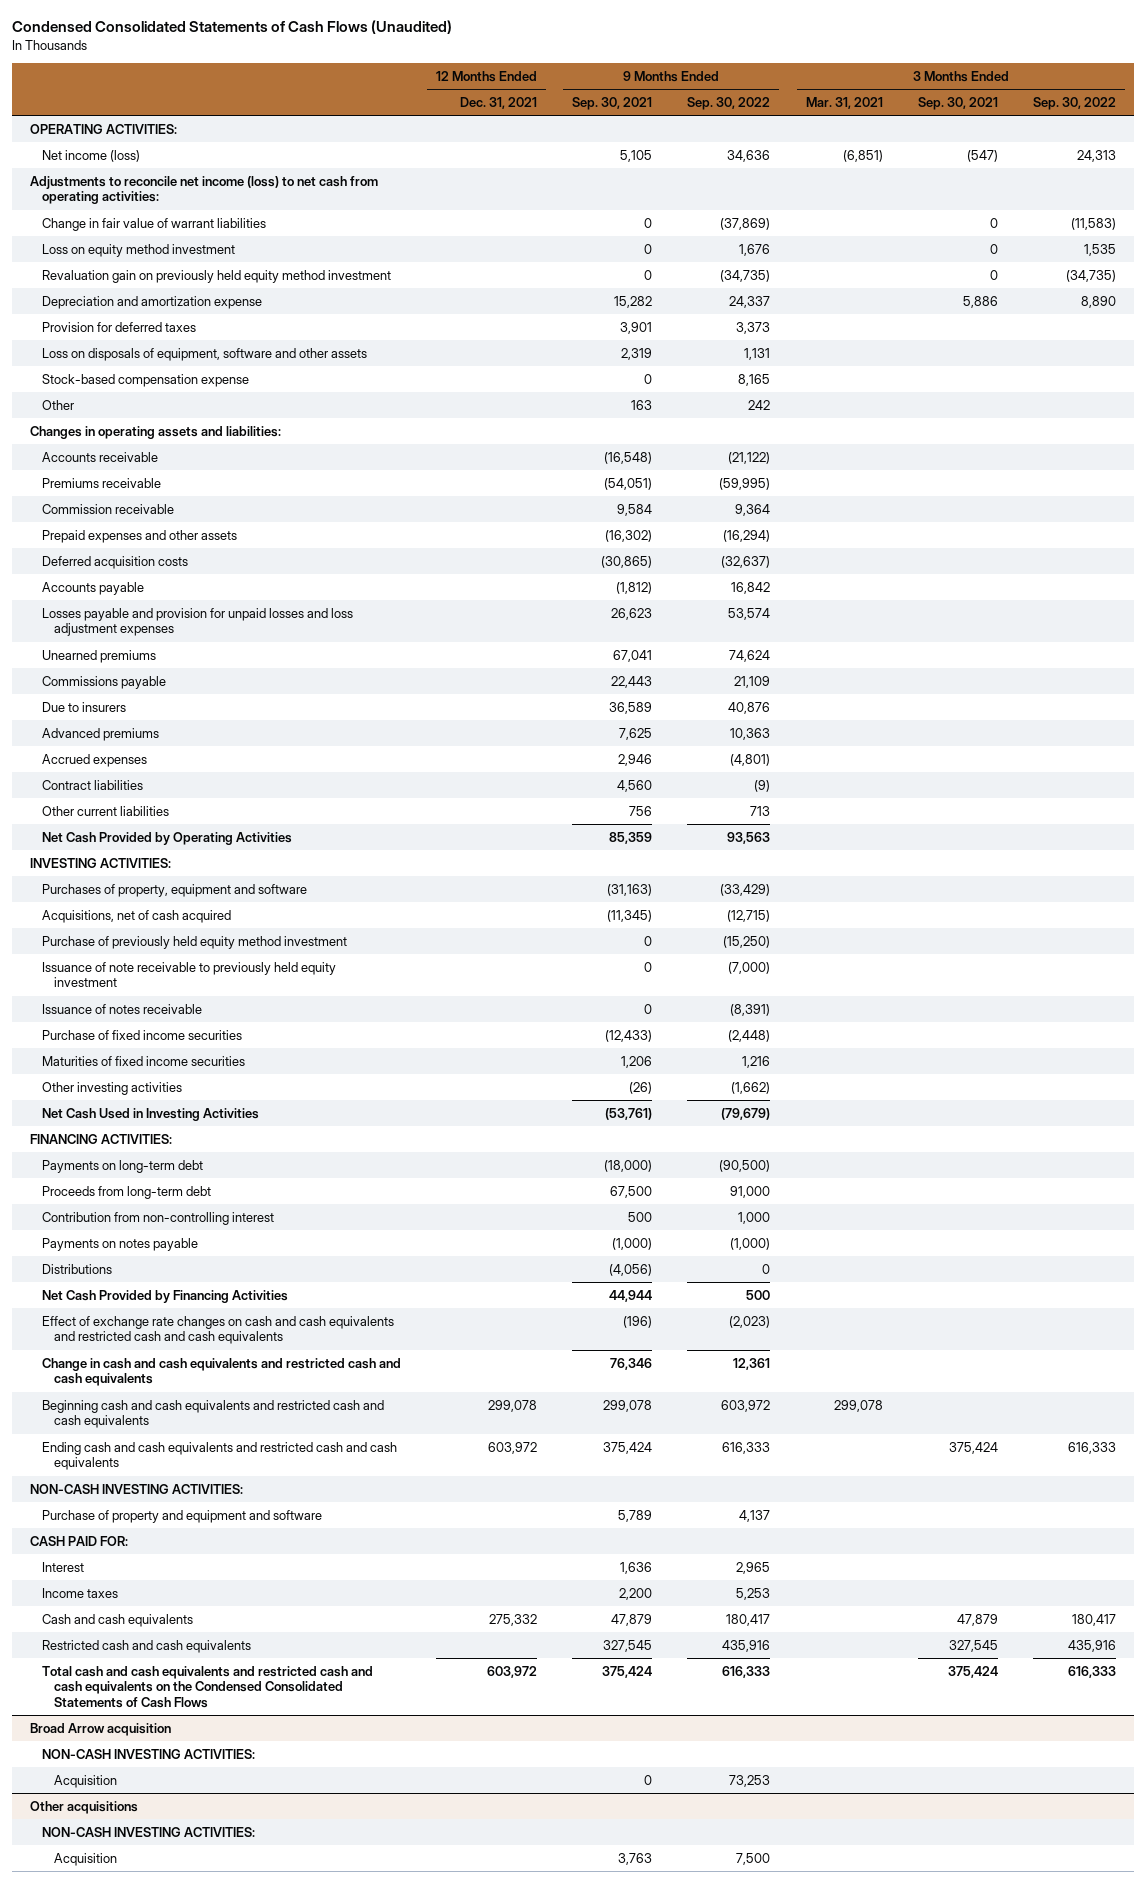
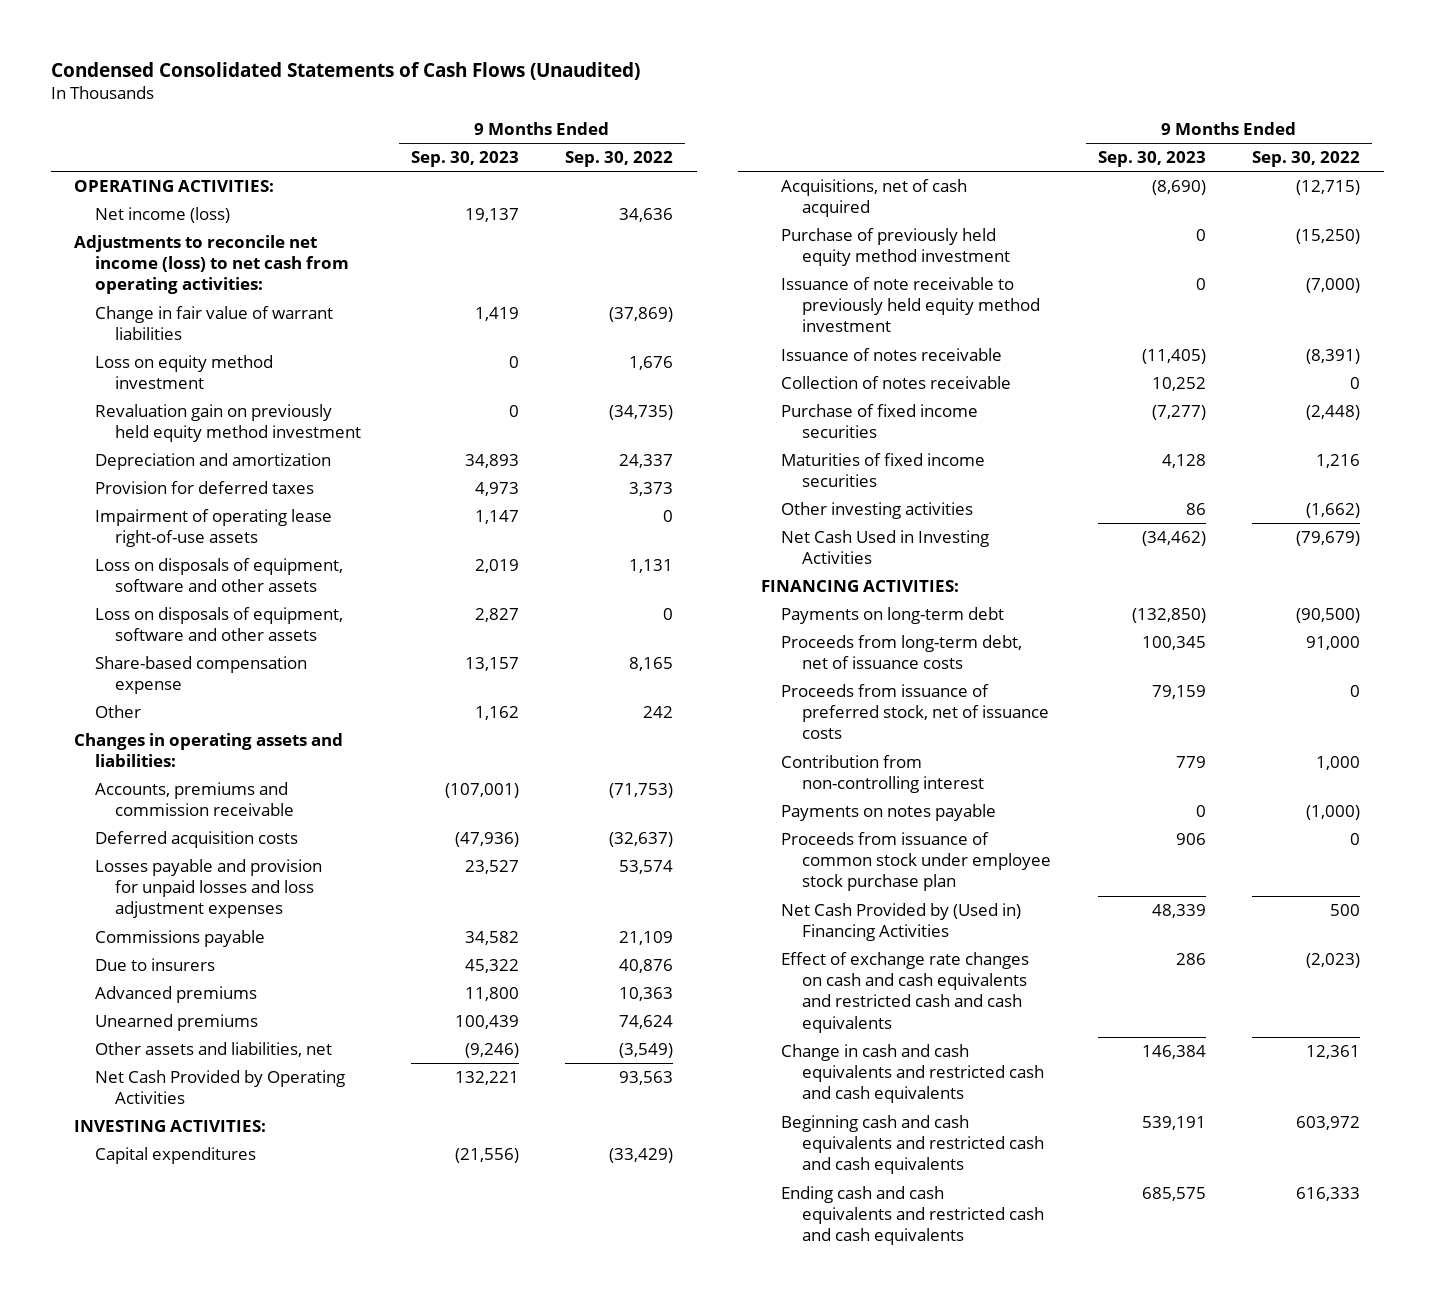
- | 12 Months Ended Dec. 31, 2021 | 9 Months Ended Sep. 30, 2021 | 9 Months Ended Sep. 30, 2022 | 3 Months Ended Mar. 31, 2021 | 3 Months Ended Sep. 30, 2021 | 3 Months Ended Sep. 30, 2022
+ | 9 Months Ended Sep. 30, 2023 | 9 Months Ended Sep. 30, 2022
- Depreciation and amortization expense | | 15,282 | 24,337 | | 5,886 | 8,890
+ Depreciation and amortization | 34,893 | 24,337
+ Impairment of operating lease right-of-use assets | 1,147 | 0
- Stock-based compensation expense | | 0 | 8,165 | | |
+ Loss on disposals of equipment, software and other assets | 2,827 | 0
+ Share-based compensation expense | 13,157 | 8,165
- Accounts receivable | | (16,548) | (21,122) | | |
- Premiums receivable | | (54,051) | (59,995) | | |
- Commission receivable | | 9,584 | 9,364 | | |
- Prepaid expenses and other assets | | (16,302) | (16,294) | | |
+ Accounts, premiums and commission receivable | (107,001) | (71,753)
- Accounts payable | | (1,812) | 16,842 | | |
- Accrued expenses | | 2,946 | (4,801) | | |
- Contract liabilities | | 4,560 | (9) | | |
- Other current liabilities | | 756 | 713 | | |
moved down: Unearned premiums | 100,439 | 74,624
+ Other assets and liabilities, net | (9,246) | (3,549)
- Purchases of property, equipment and software | | (31,163) | (33,429) | | |
+ Capital expenditures | (21,556) | (33,429)
- Issuance of note receivable to previously held equity investment | | 0 | (7,000) | | |
+ Issuance of note receivable to previously held equity method investment | 0 | (7,000)
+ Collection of notes receivable | 10,252 | 0
- Proceeds from long-term debt | | 67,500 | 91,000 | | |
+ Proceeds from long-term debt, net of issuance costs | 100,345 | 91,000
+ Proceeds from issuance of preferred stock, net of issuance costs | 79,159 | 0
- Distributions | | (4,056) | 0 | | |
- Net Cash Provided by Financing Activities | | 44,944 | 500 | | |
+ Proceeds from issuance of common stock under employee stock purchase plan | 906 | 0
+ Net Cash Provided by (Used in) Financing Activities | 48,339 | 500
- NON-CASH INVESTING ACTIVITIES:
- Purchase of property and equipment and software | | 5,789 | 4,137 | | |
- CASH PAID FOR:
- Interest | | 1,636 | 2,965 | | |
- Income taxes | | 2,200 | 5,253 | | |
- Cash and cash equivalents | 275,332 | 47,879 | 180,417 | | 47,879 | 180,417
- Restricted cash and cash equivalents | | 327,545 | 435,916 | | 327,545 | 435,916
- Total cash and cash equivalents and restricted cash and cash equivalents on the Condensed Consolidated Statements of Cash Flows | 603,972 | 375,424 | 616,333 | | 375,424 | 616,333
- Broad Arrow acquisition
- NON-CASH INVESTING ACTIVITIES:
- Acquisition | | 0 | 73,253 | | |
- Other acquisitions
- NON-CASH INVESTING ACTIVITIES:
- Acquisition | | 3,763 | 7,500 | | |

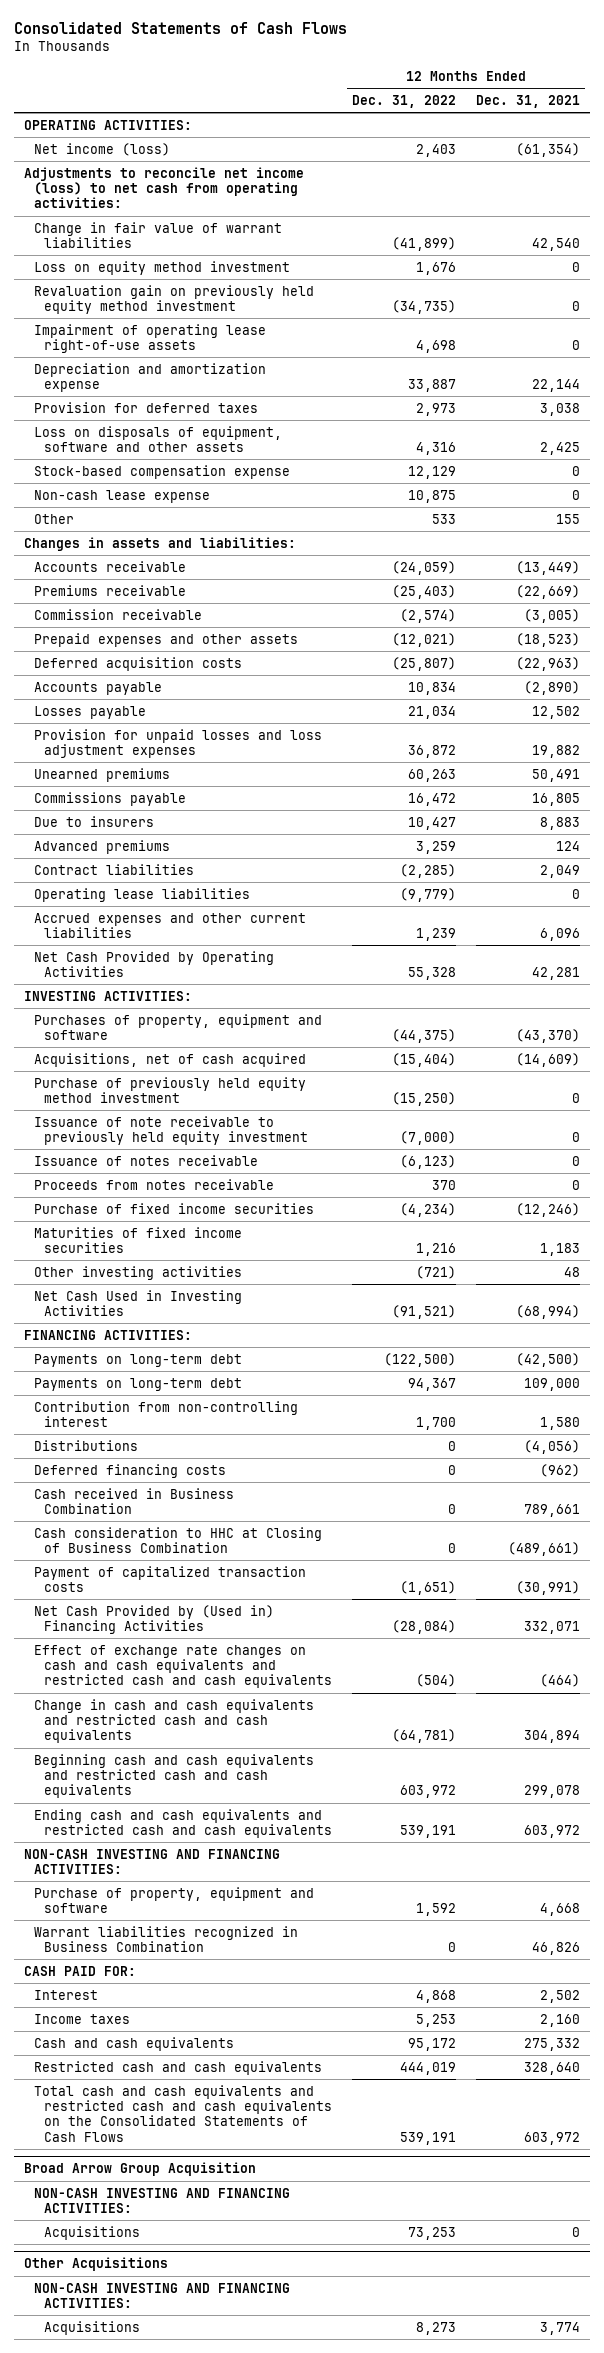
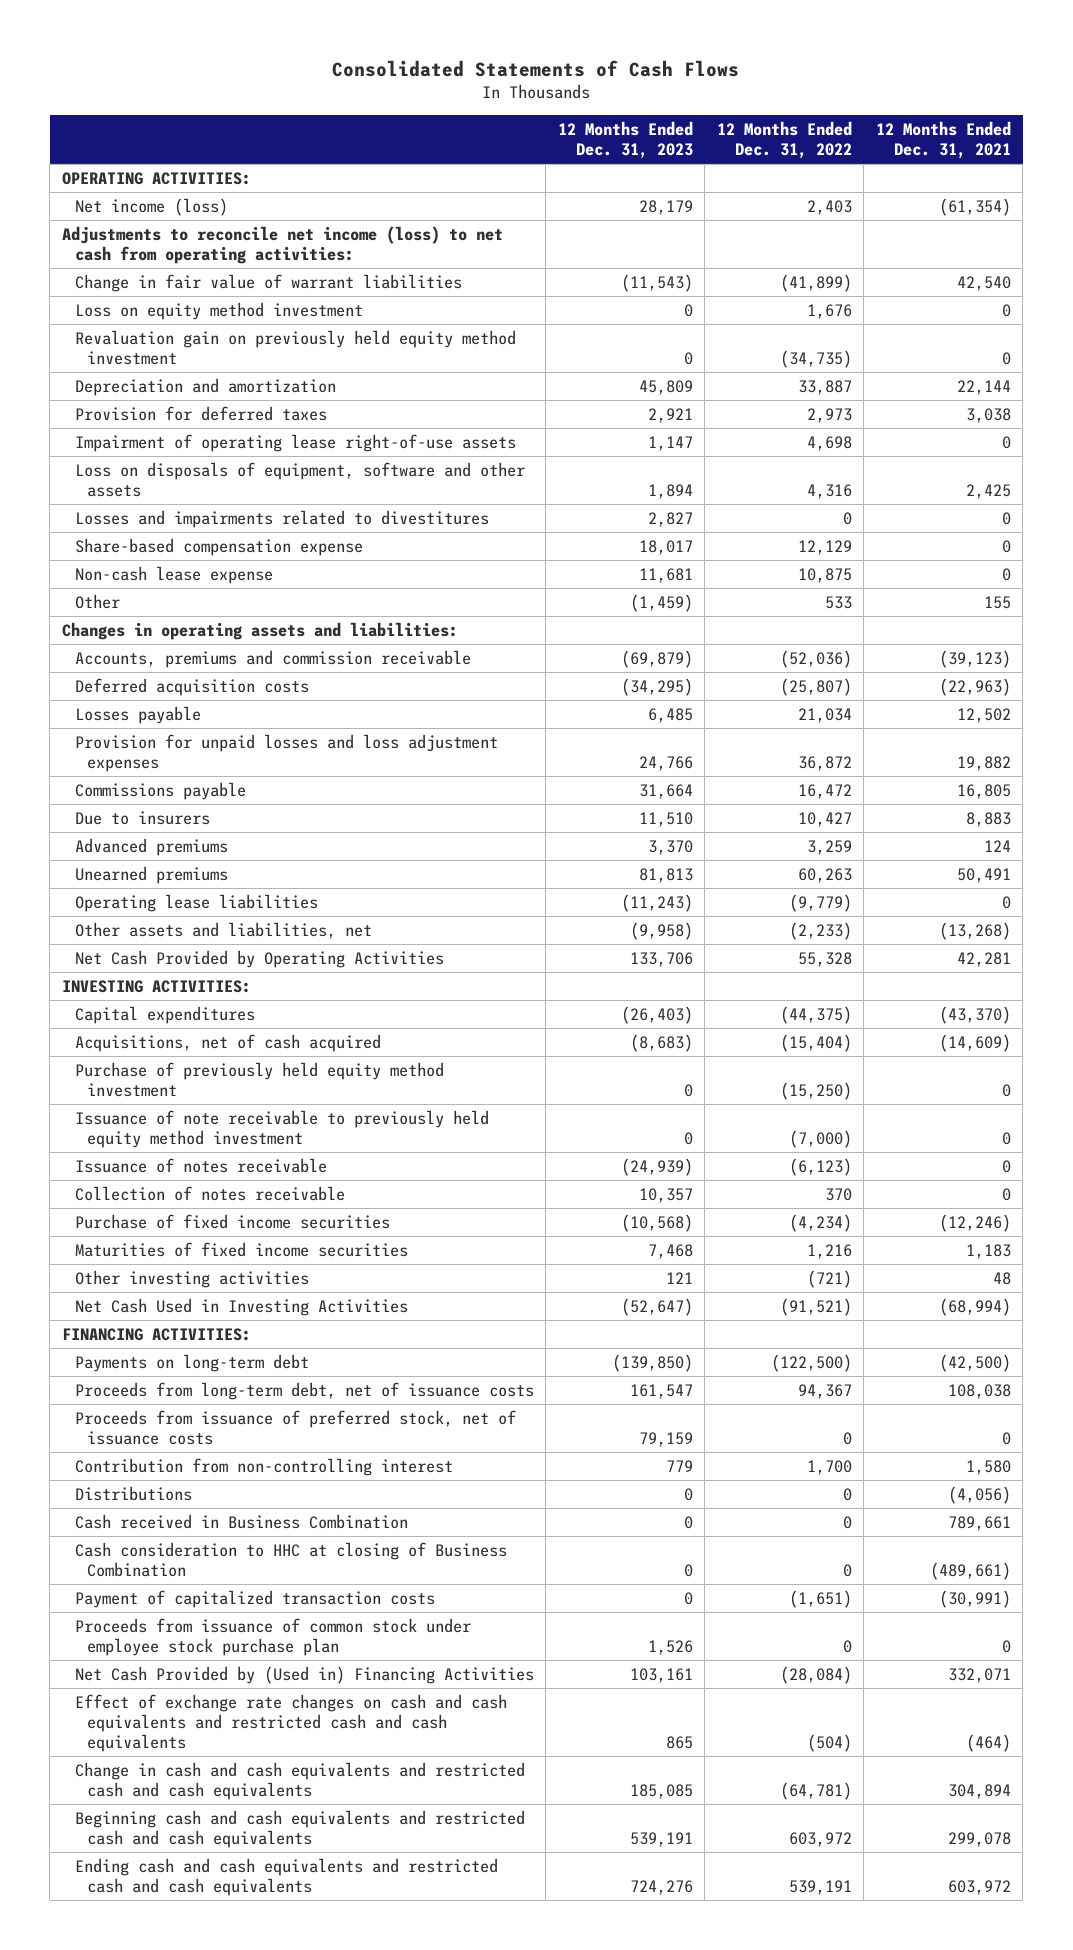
- | 12 Months Ended Dec. 31, 2022 | 12 Months Ended Dec. 31, 2021
+ | 12 Months Ended Dec. 31, 2023 | 12 Months Ended Dec. 31, 2022 | 12 Months Ended Dec. 31, 2021
- Depreciation and amortization expense | 33,887 | 22,144
+ Depreciation and amortization | 45,809 | 33,887 | 22,144
moved down: Impairment of operating lease right-of-use assets | 1,147 | 4,698 | 0
- Stock-based compensation expense | 12,129 | 0
+ Losses and impairments related to divestitures | 2,827 | 0 | 0
+ Share-based compensation expense | 18,017 | 12,129 | 0
- Changes in assets and liabilities:
- Accounts receivable | (24,059) | (13,449)
- Premiums receivable | (25,403) | (22,669)
- Commission receivable | (2,574) | (3,005)
- Prepaid expenses and other assets | (12,021) | (18,523)
+ Changes in operating assets and liabilities:
+ Accounts, premiums and commission receivable | (69,879) | (52,036) | (39,123)
- Accounts payable | 10,834 | (2,890)
- Contract liabilities | (2,285) | 2,049
moved down: Unearned premiums | 81,813 | 60,263 | 50,491
- Accrued expenses and other current liabilities | 1,239 | 6,096
+ Other assets and liabilities, net | (9,958) | (2,233) | (13,268)
- Purchases of property, equipment and software | (44,375) | (43,370)
+ Capital expenditures | (26,403) | (44,375) | (43,370)
- Issuance of note receivable to previously held equity investment | (7,000) | 0
+ Issuance of note receivable to previously held equity method investment | 0 | (7,000) | 0
- Proceeds from notes receivable | 370 | 0
+ Collection of notes receivable | 10,357 | 370 | 0
- Payments on long-term debt | 94,367 | 109,000
+ Proceeds from long-term debt, net of issuance costs | 161,547 | 94,367 | 108,038
+ Proceeds from issuance of preferred stock, net of issuance costs | 79,159 | 0 | 0
- Deferred financing costs | 0 | (962)
- Cash consideration to HHC at Closing of Business Combination | 0 | (489,661)
+ Cash consideration to HHC at closing of Business Combination | 0 | 0 | (489,661)
+ Proceeds from issuance of common stock under employee stock purchase plan | 1,526 | 0 | 0
- NON-CASH INVESTING AND FINANCING ACTIVITIES:
- Purchase of property, equipment and software | 1,592 | 4,668
- Warrant liabilities recognized in Business Combination | 0 | 46,826
- CASH PAID FOR:
- Interest | 4,868 | 2,502
- Income taxes | 5,253 | 2,160
- Cash and cash equivalents | 95,172 | 275,332
- Restricted cash and cash equivalents | 444,019 | 328,640
- Total cash and cash equivalents and restricted cash and cash equivalents on the Consolidated Statements of Cash Flows | 539,191 | 603,972
- Broad Arrow Group Acquisition
- NON-CASH INVESTING AND FINANCING ACTIVITIES:
- Acquisitions | 73,253 | 0
- Other Acquisitions
- NON-CASH INVESTING AND FINANCING ACTIVITIES:
- Acquisitions | 8,273 | 3,774

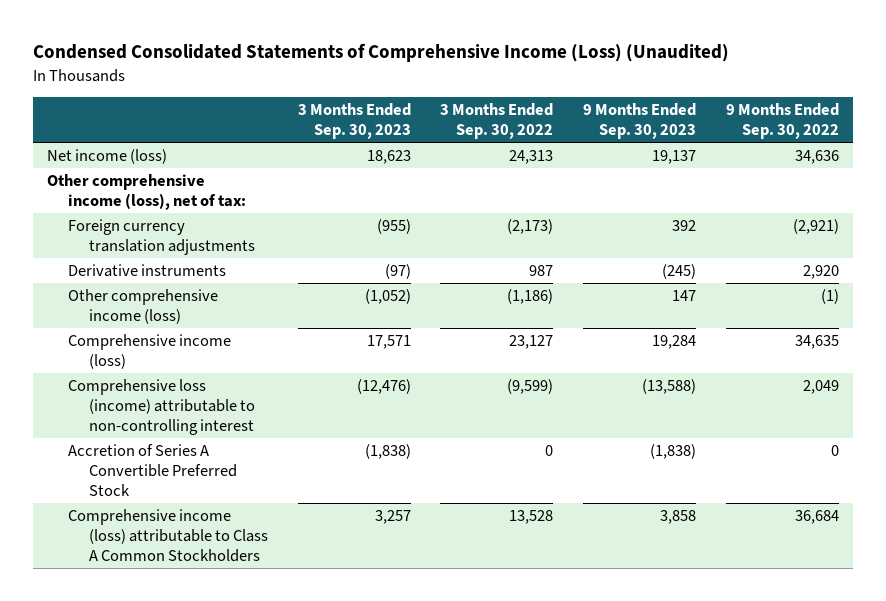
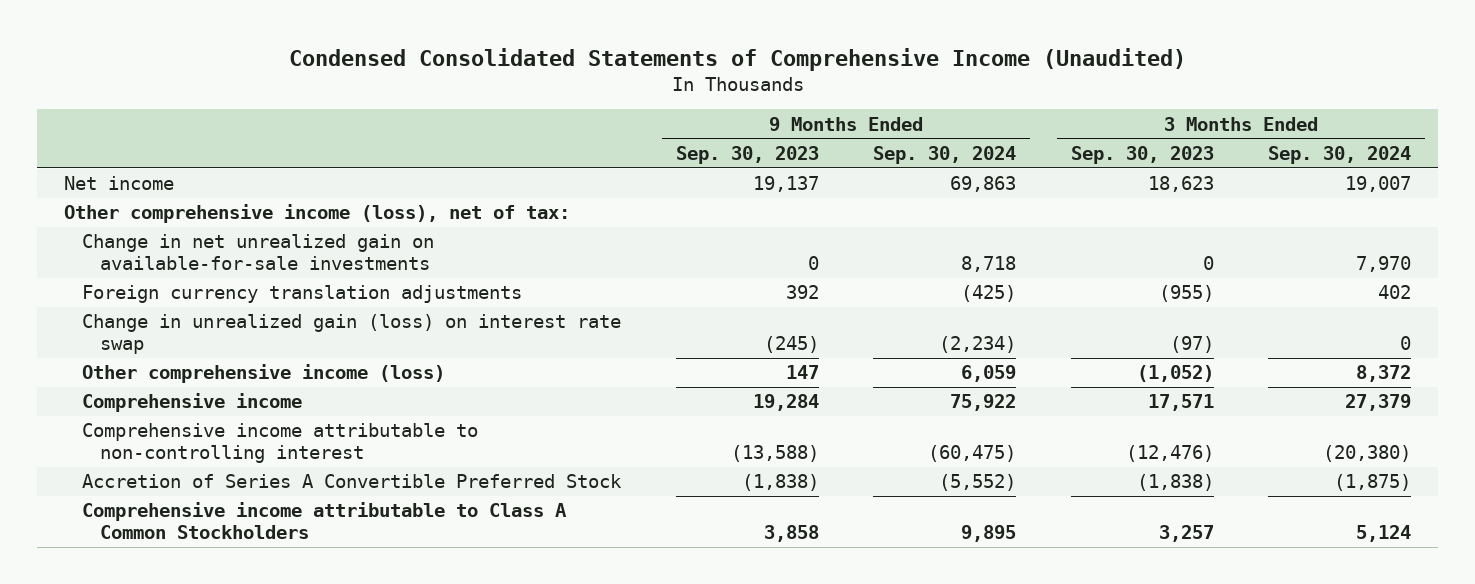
- Condensed Consolidated Statements of Comprehensive Income (Loss) (Unaudited)
+ Condensed Consolidated Statements of Comprehensive Income (Unaudited)
- | 3 Months Ended Sep. 30, 2023 | 3 Months Ended Sep. 30, 2022 | 9 Months Ended Sep. 30, 2023 | 9 Months Ended Sep. 30, 2022
+ | 9 Months Ended Sep. 30, 2023 | 9 Months Ended Sep. 30, 2024 | 3 Months Ended Sep. 30, 2023 | 3 Months Ended Sep. 30, 2024
- Net income (loss) | 18,623 | 24,313 | 19,137 | 34,636
+ Net income | 19,137 | 69,863 | 18,623 | 19,007
+ Change in net unrealized gain on available-for-sale investments | 0 | 8,718 | 0 | 7,970
- Derivative instruments | (97) | 987 | (245) | 2,920
+ Change in unrealized gain (loss) on interest rate swap | (245) | (2,234) | (97) | 0
- Comprehensive income (loss) | 17,571 | 23,127 | 19,284 | 34,635
- Comprehensive loss (income) attributable to non-controlling interest | (12,476) | (9,599) | (13,588) | 2,049
+ Comprehensive income | 19,284 | 75,922 | 17,571 | 27,379
+ Comprehensive income attributable to non-controlling interest | (13,588) | (60,475) | (12,476) | (20,380)
- Comprehensive income (loss) attributable to Class A Common Stockholders | 3,257 | 13,528 | 3,858 | 36,684
+ Comprehensive income attributable to Class A Common Stockholders | 3,858 | 9,895 | 3,257 | 5,124

